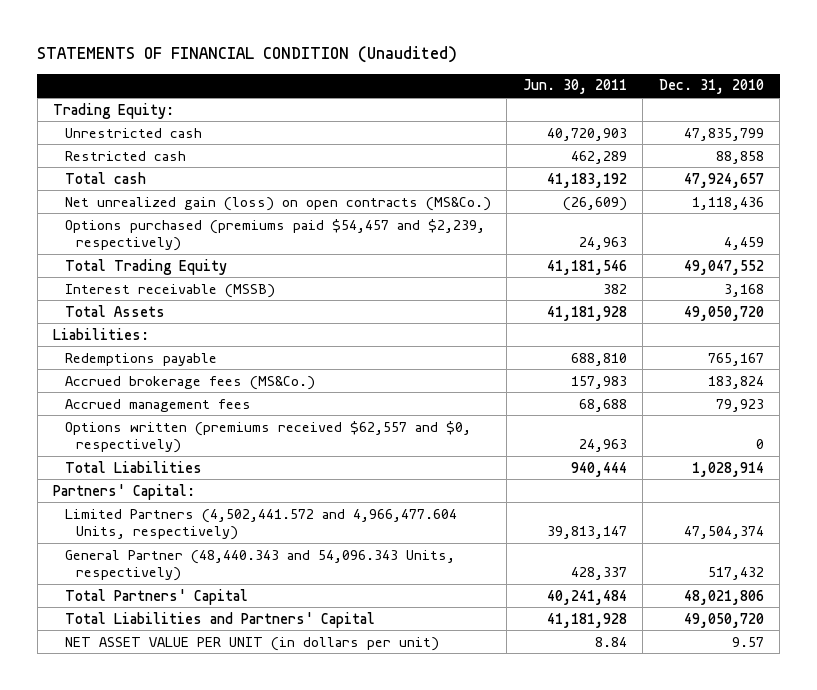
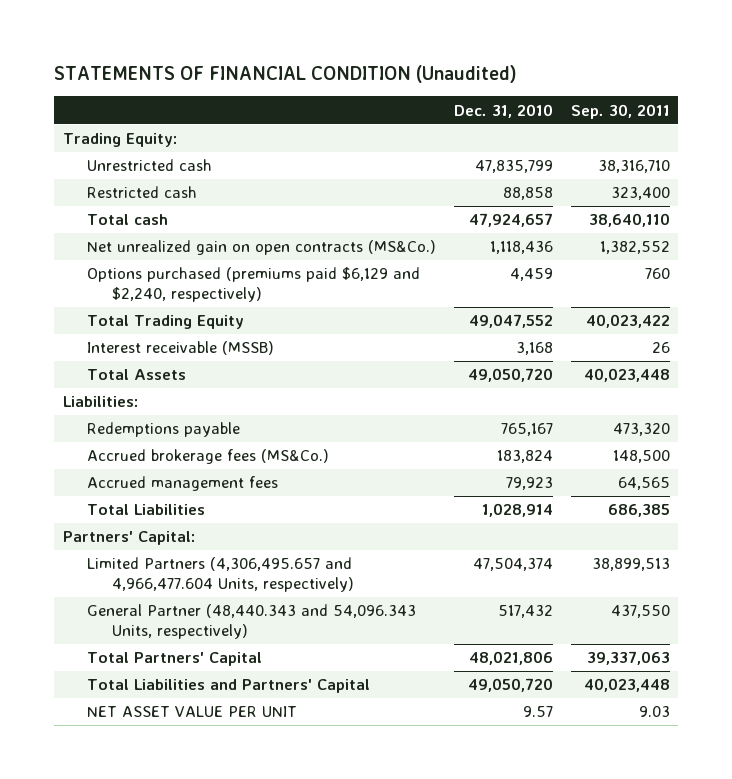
- | Jun. 30, 2011 | Dec. 31, 2010
+ | Dec. 31, 2010 | Sep. 30, 2011
- Net unrealized gain (loss) on open contracts (MS&Co.) | (26,609) | 1,118,436
- Options purchased (premiums paid $54,457 and $2,239, respectively) | 24,963 | 4,459
+ Net unrealized gain on open contracts (MS&Co.) | 1,118,436 | 1,382,552
+ Options purchased (premiums paid $6,129 and $2,240, respectively) | 4,459 | 760
- Options written (premiums received $62,557 and $0, respectively) | 24,963 | 0
- Limited Partners (4,502,441.572 and 4,966,477.604 Units, respectively) | 39,813,147 | 47,504,374
+ Limited Partners (4,306,495.657 and 4,966,477.604 Units, respectively) | 47,504,374 | 38,899,513
- NET ASSET VALUE PER UNIT (in dollars per unit) | 8.84 | 9.57
+ NET ASSET VALUE PER UNIT | 9.57 | 9.03

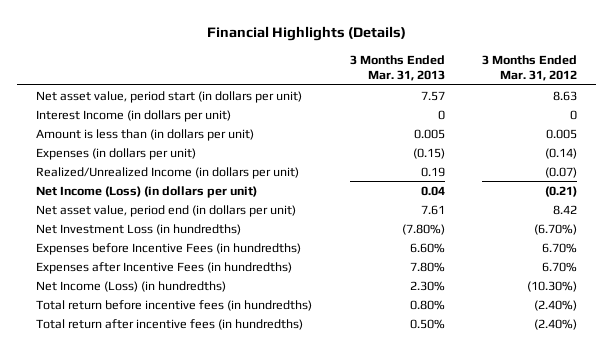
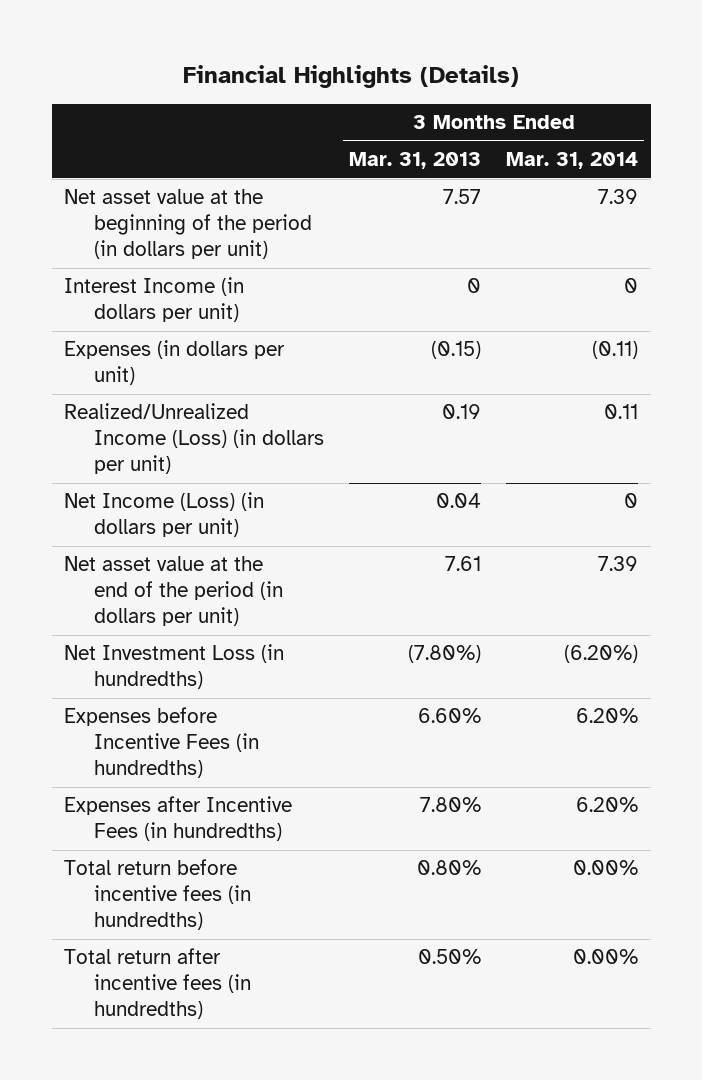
- | 3 Months Ended Mar. 31, 2013 | 3 Months Ended Mar. 31, 2012
+ | 3 Months Ended Mar. 31, 2013 | 3 Months Ended Mar. 31, 2014
- Net asset value, period start (in dollars per unit) | 7.57 | 8.63
+ Net asset value at the beginning of the period (in dollars per unit) | 7.57 | 7.39
- Amount is less than (in dollars per unit) | 0.005 | 0.005
- Realized/Unrealized Income (in dollars per unit) | 0.19 | (0.07)
+ Realized/Unrealized Income (Loss) (in dollars per unit) | 0.19 | 0.11
- Net asset value, period end (in dollars per unit) | 7.61 | 8.42
+ Net asset value at the end of the period (in dollars per unit) | 7.61 | 7.39
- Net Income (Loss) (in hundredths) | 2.30% | (10.30%)

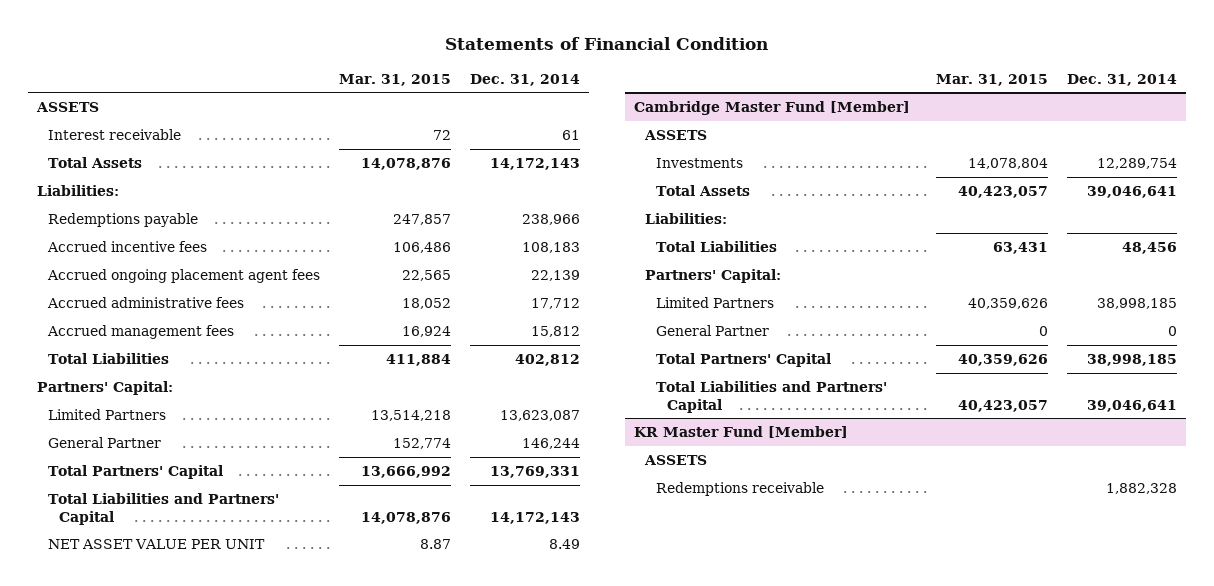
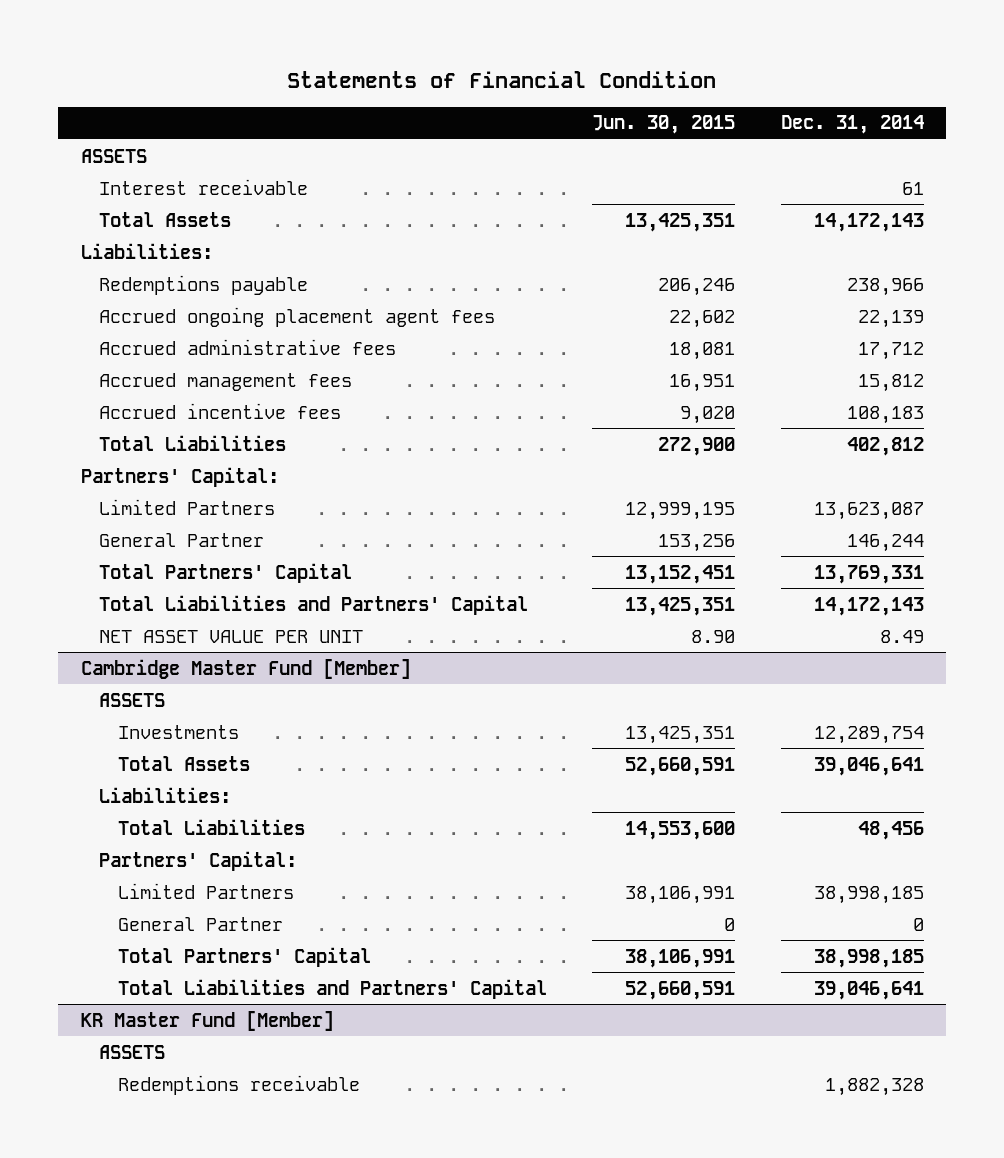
- | Mar. 31, 2015 | Dec. 31, 2014
+ | Jun. 30, 2015 | Dec. 31, 2014
moved down: Accrued incentive fees | 9,020 | 108,183

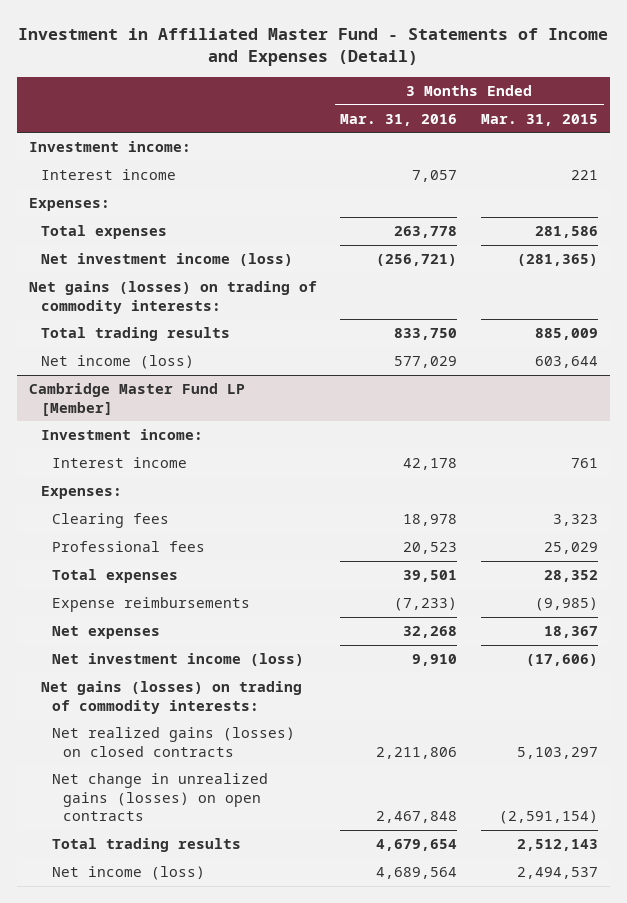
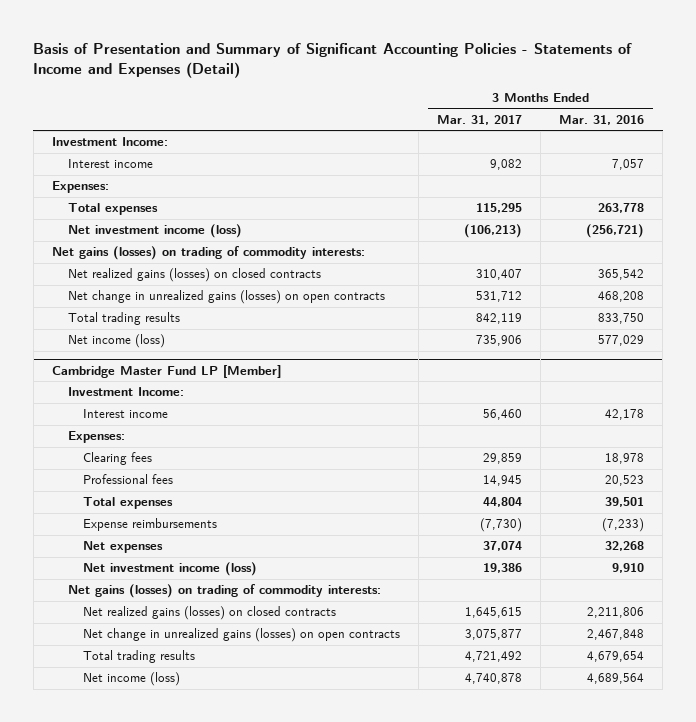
- Investment in Affiliated Master Fund - Statements of Income and Expenses (Detail)
+ Basis of Presentation and Summary of Significant Accounting Policies - Statements of Income and Expenses (Detail)
- | 3 Months Ended Mar. 31, 2016 | 3 Months Ended Mar. 31, 2015
+ | 3 Months Ended Mar. 31, 2017 | 3 Months Ended Mar. 31, 2016
- Investment income:
+ Investment Income:
+ Net realized gains (losses) on closed contracts | 310,407 | 365,542
+ Net change in unrealized gains (losses) on open contracts | 531,712 | 468,208
@ Cambridge Master Fund LP [Member]
- Investment income:
+ Investment Income:

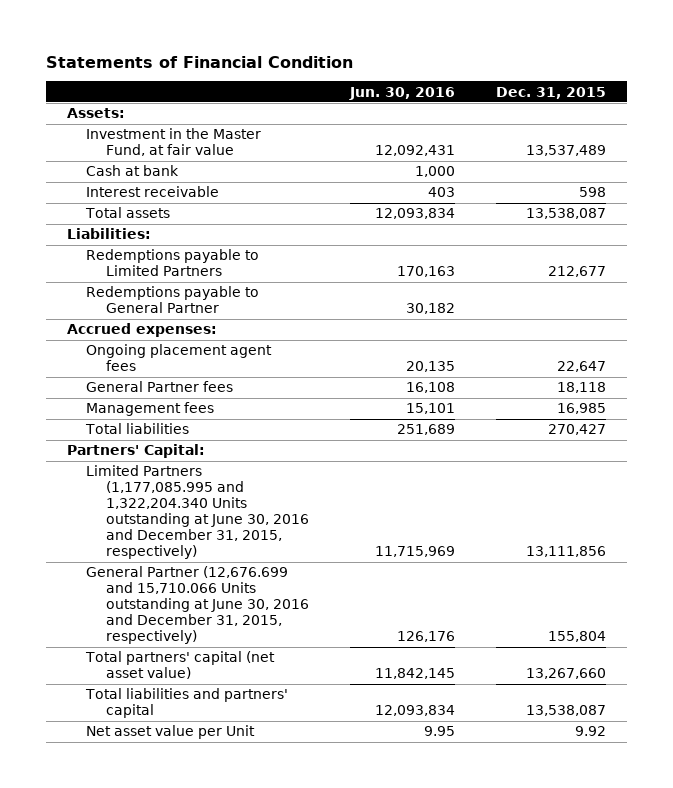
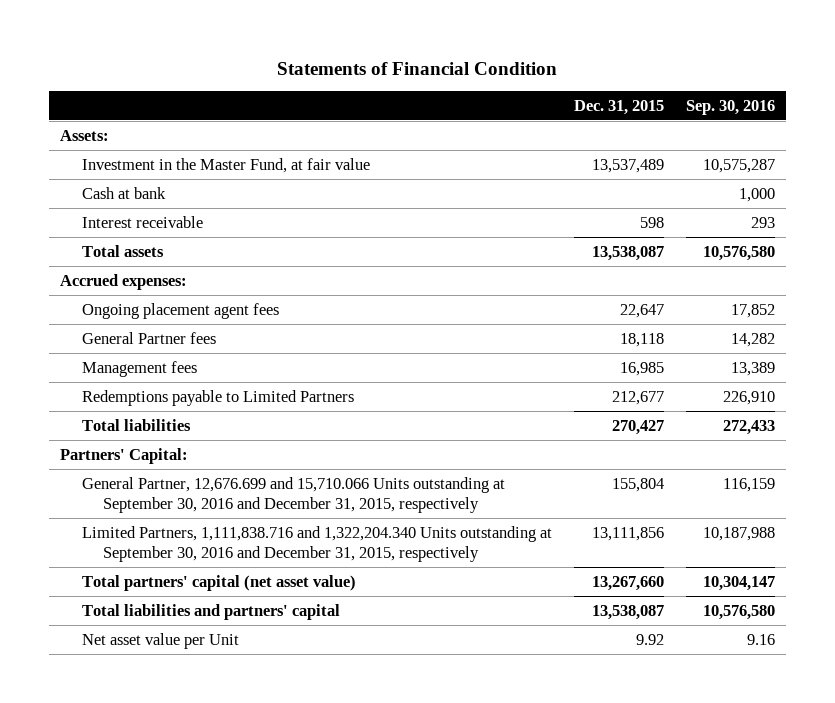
- | Jun. 30, 2016 | Dec. 31, 2015
+ | Dec. 31, 2015 | Sep. 30, 2016
- Liabilities:
- Redemptions payable to General Partner | 30,182 |
moved down: Redemptions payable to Limited Partners | 212,677 | 226,910
- Limited Partners (1,177,085.995 and 1,322,204.340 Units outstanding at June 30, 2016 and December 31, 2015, respectively) | 11,715,969 | 13,111,856
- General Partner (12,676.699 and 15,710.066 Units outstanding at June 30, 2016 and December 31, 2015, respectively) | 126,176 | 155,804
+ General Partner, 12,676.699 and 15,710.066 Units outstanding at September 30, 2016 and December 31, 2015, respectively | 155,804 | 116,159
+ Limited Partners, 1,111,838.716 and 1,322,204.340 Units outstanding at September 30, 2016 and December 31, 2015, respectively | 13,111,856 | 10,187,988

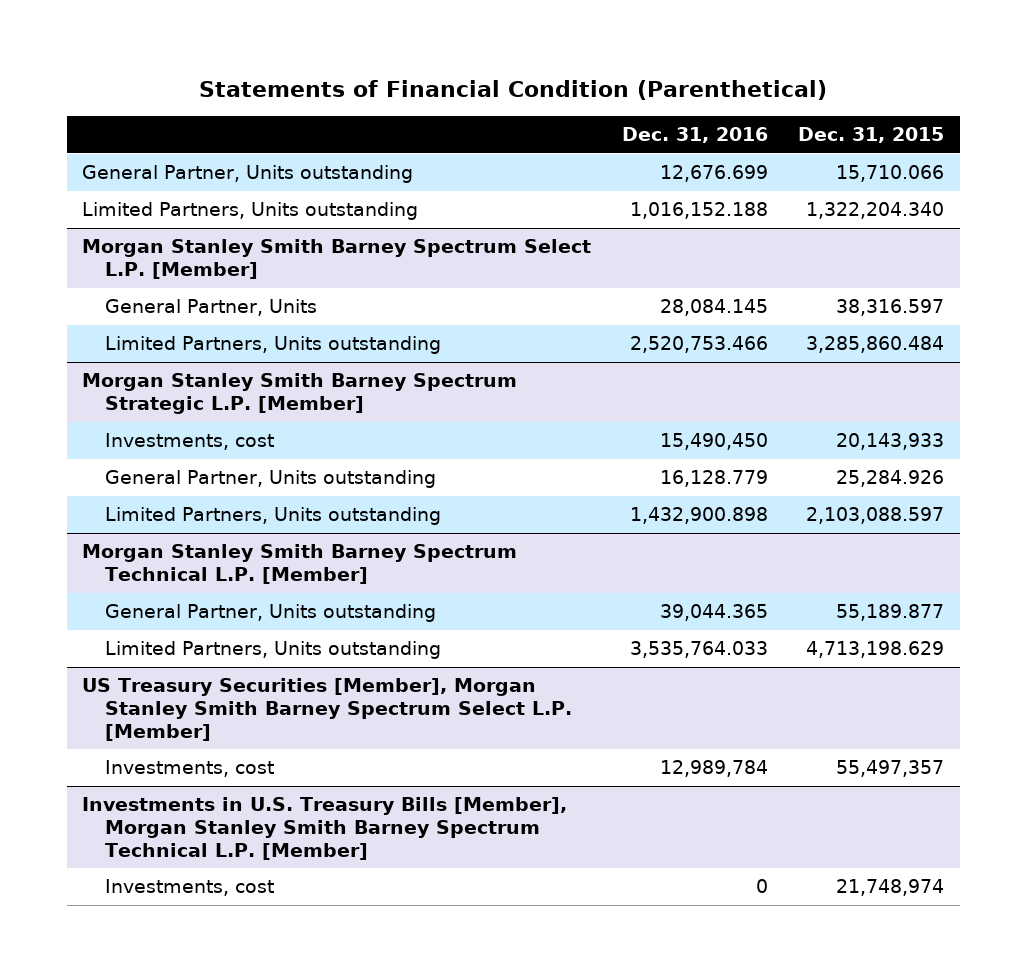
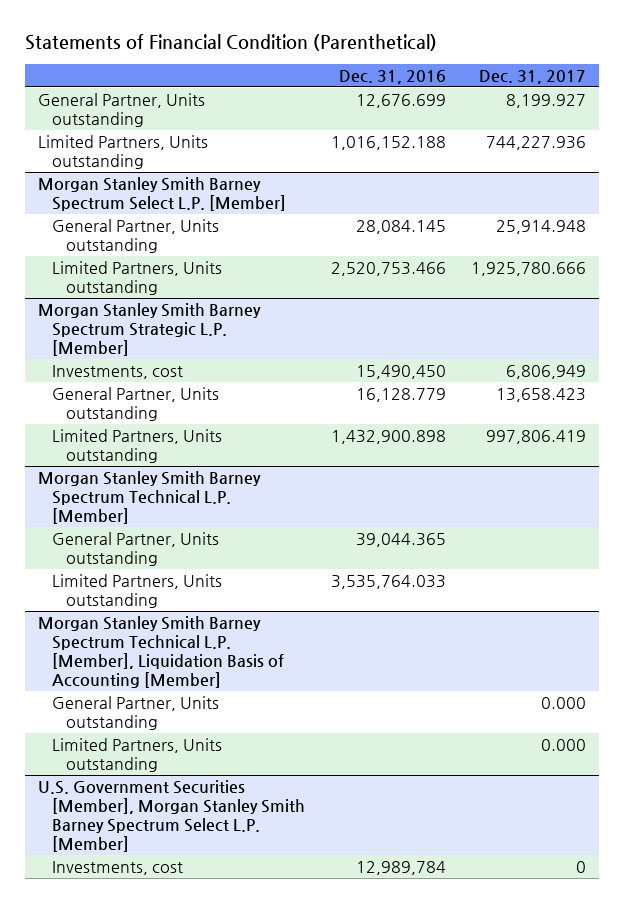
- | Dec. 31, 2016 | Dec. 31, 2015
+ | Dec. 31, 2016 | Dec. 31, 2017
@ Morgan Stanley Smith Barney Spectrum Select L.P. [Member]
- General Partner, Units | 28,084.145 | 38,316.597
+ General Partner, Units outstanding | 28,084.145 | 25,914.948
- US Treasury Securities [Member], Morgan Stanley Smith Barney Spectrum Select L.P. [Member]
+ Morgan Stanley Smith Barney Spectrum Technical L.P. [Member], Liquidation Basis of Accounting [Member]
+ General Partner, Units outstanding | | 0.000
+ Limited Partners, Units outstanding | | 0.000
+ U.S. Government Securities [Member], Morgan Stanley Smith Barney Spectrum Select L.P. [Member]
- Investments in U.S. Treasury Bills [Member], Morgan Stanley Smith Barney Spectrum Technical L.P. [Member]
- Investments, cost | 0 | 21,748,974

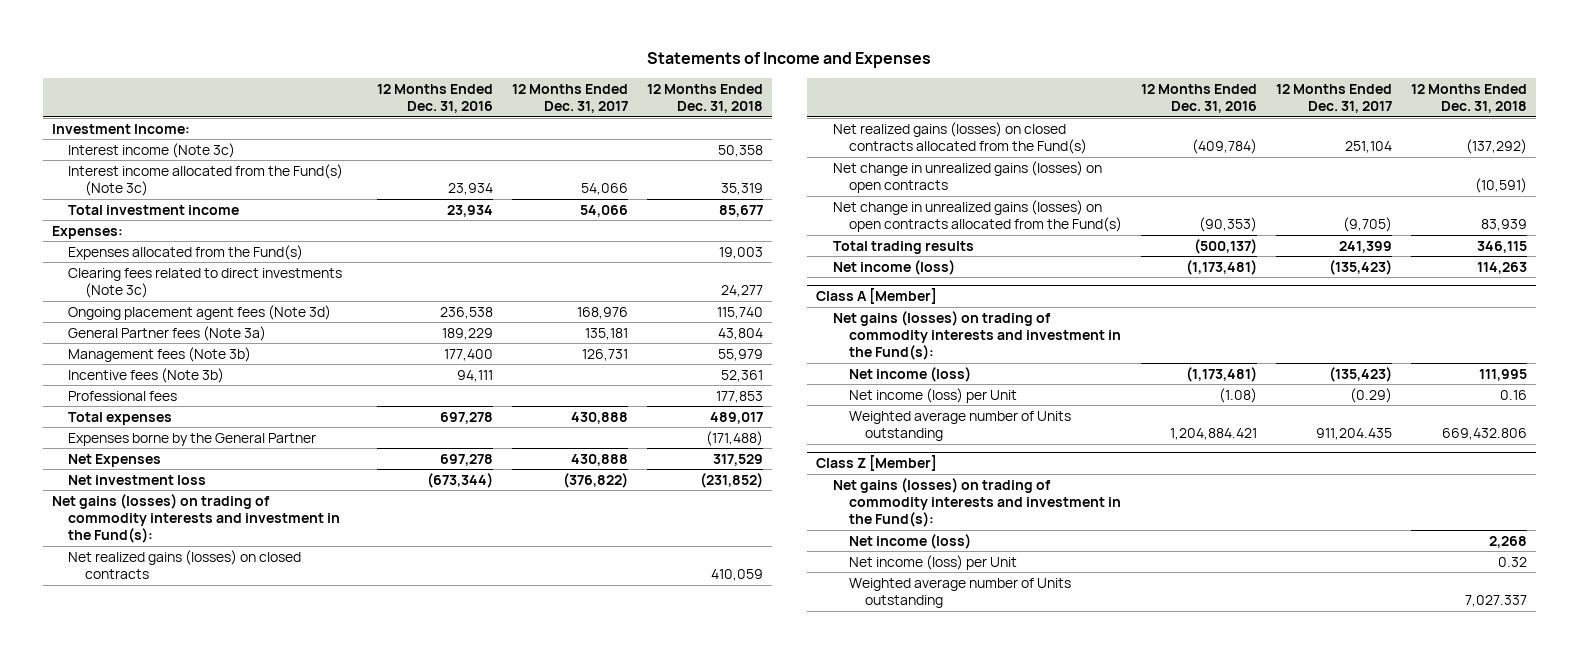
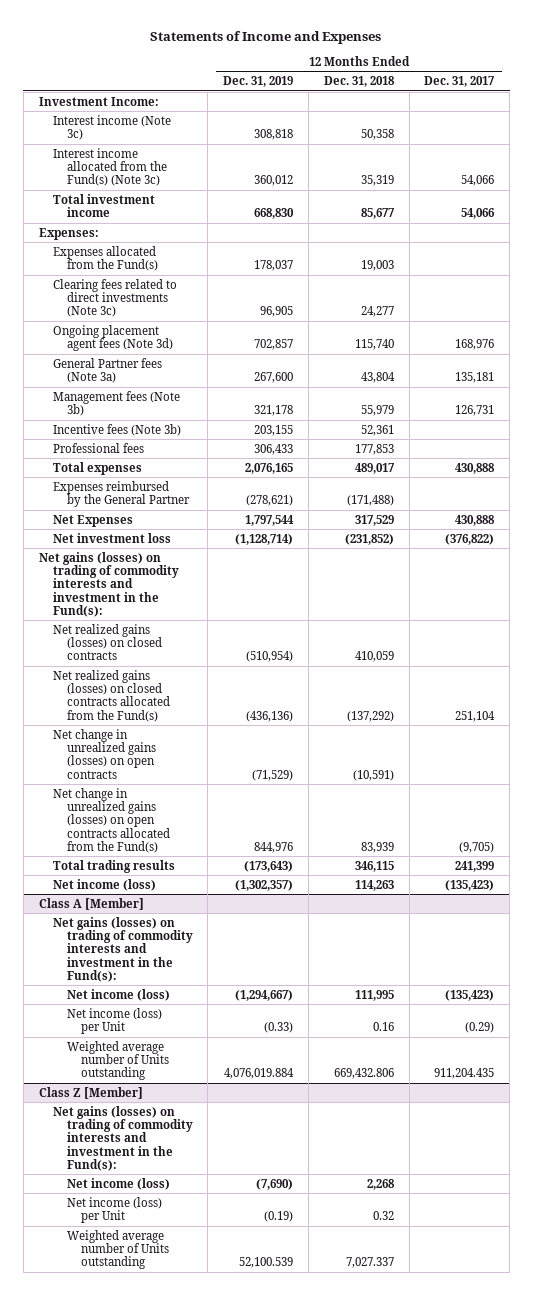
- | 12 Months Ended Dec. 31, 2016 | 12 Months Ended Dec. 31, 2017 | 12 Months Ended Dec. 31, 2018
+ | 12 Months Ended Dec. 31, 2019 | 12 Months Ended Dec. 31, 2018 | 12 Months Ended Dec. 31, 2017
- Expenses borne by the General Partner | | | (171,488)
+ Expenses reimbursed by the General Partner | (278,621) | (171,488) |

